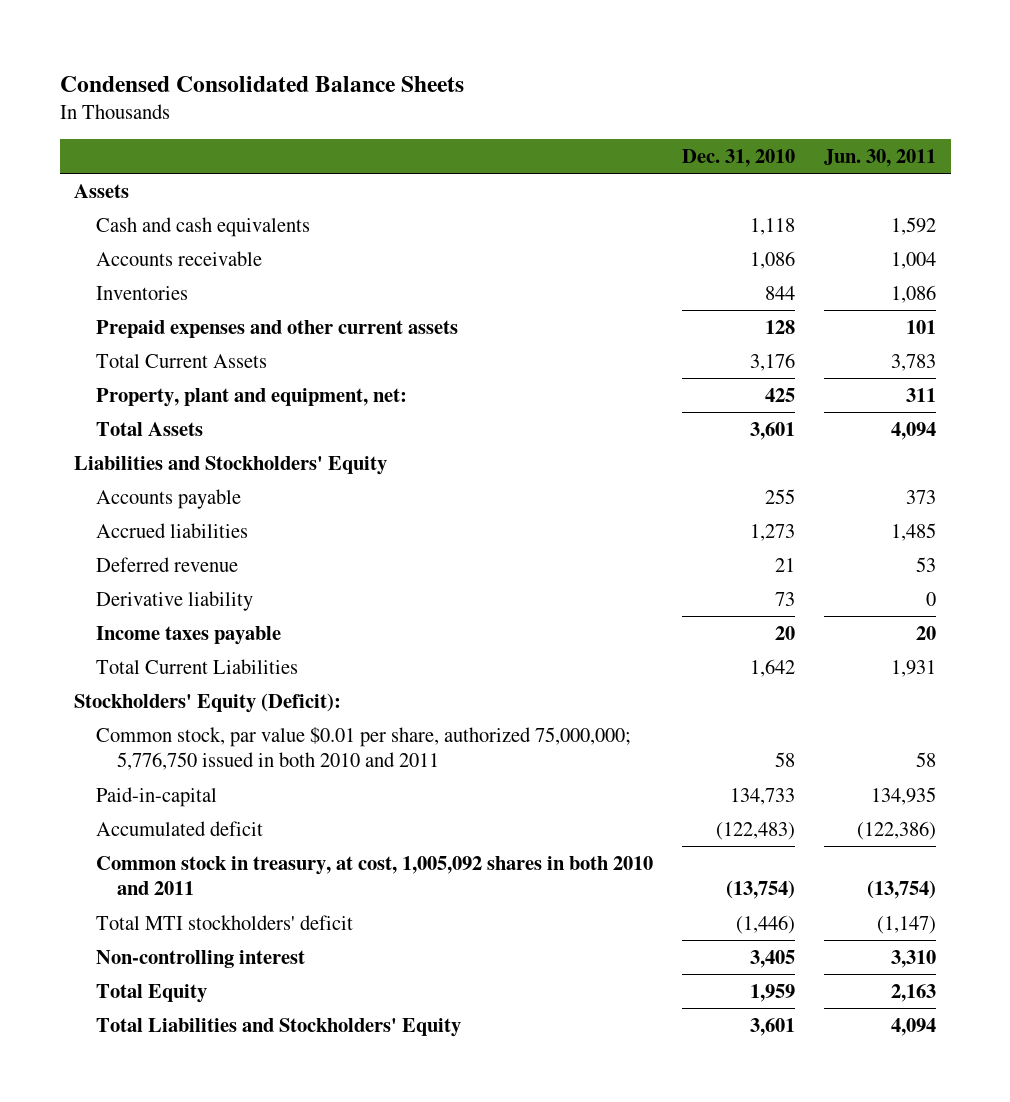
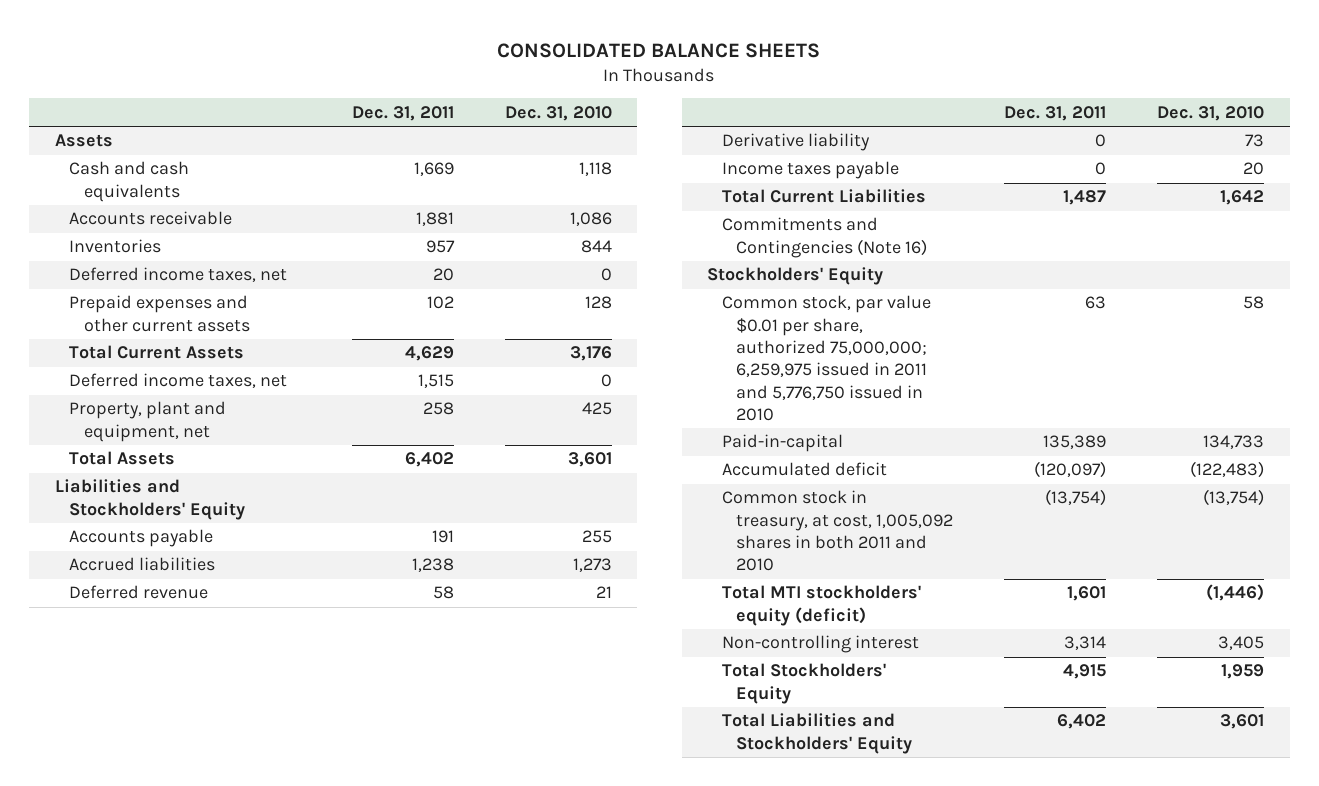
- Condensed Consolidated Balance Sheets
+ CONSOLIDATED BALANCE SHEETS
- | Dec. 31, 2010 | Jun. 30, 2011
+ | Dec. 31, 2011 | Dec. 31, 2010
+ Deferred income taxes, net | 20 | 0
- Property, plant and equipment, net: | 425 | 311
+ Deferred income taxes, net | 1,515 | 0
+ Property, plant and equipment, net | 258 | 425
- Stockholders' Equity (Deficit):
- Common stock, par value $0.01 per share, authorized 75,000,000; 5,776,750 issued in both 2010 and 2011 | 58 | 58
+ Commitments and Contingencies (Note 16)
+ Stockholders' Equity
+ Common stock, par value $0.01 per share, authorized 75,000,000; 6,259,975 issued in 2011 and 5,776,750 issued in 2010 | 63 | 58
- Common stock in treasury, at cost, 1,005,092 shares in both 2010 and 2011 | (13,754) | (13,754)
- Total MTI stockholders' deficit | (1,446) | (1,147)
+ Common stock in treasury, at cost, 1,005,092 shares in both 2011 and 2010 | (13,754) | (13,754)
+ Total MTI stockholders' equity (deficit) | 1,601 | (1,446)
- Total Equity | 1,959 | 2,163
+ Total Stockholders' Equity | 4,915 | 1,959

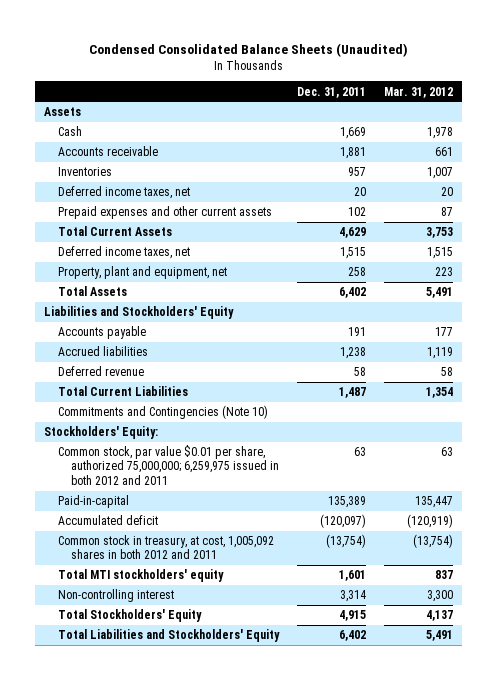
- CONSOLIDATED BALANCE SHEETS
+ Condensed Consolidated Balance Sheets (Unaudited)
- | Dec. 31, 2011 | Dec. 31, 2010
+ | Dec. 31, 2011 | Mar. 31, 2012
- Cash and cash equivalents | 1,669 | 1,118
+ Cash | 1,669 | 1,978
- Derivative liability | 0 | 73
- Income taxes payable | 0 | 20
- Commitments and Contingencies (Note 16)
- Stockholders' Equity
- Common stock, par value $0.01 per share, authorized 75,000,000; 6,259,975 issued in 2011 and 5,776,750 issued in 2010 | 63 | 58
+ Commitments and Contingencies (Note 10)
+ Stockholders' Equity:
+ Common stock, par value $0.01 per share, authorized 75,000,000; 6,259,975 issued in both 2012 and 2011 | 63 | 63
- Common stock in treasury, at cost, 1,005,092 shares in both 2011 and 2010 | (13,754) | (13,754)
- Total MTI stockholders' equity (deficit) | 1,601 | (1,446)
+ Common stock in treasury, at cost, 1,005,092 shares in both 2012 and 2011 | (13,754) | (13,754)
+ Total MTI stockholders' equity | 1,601 | 837

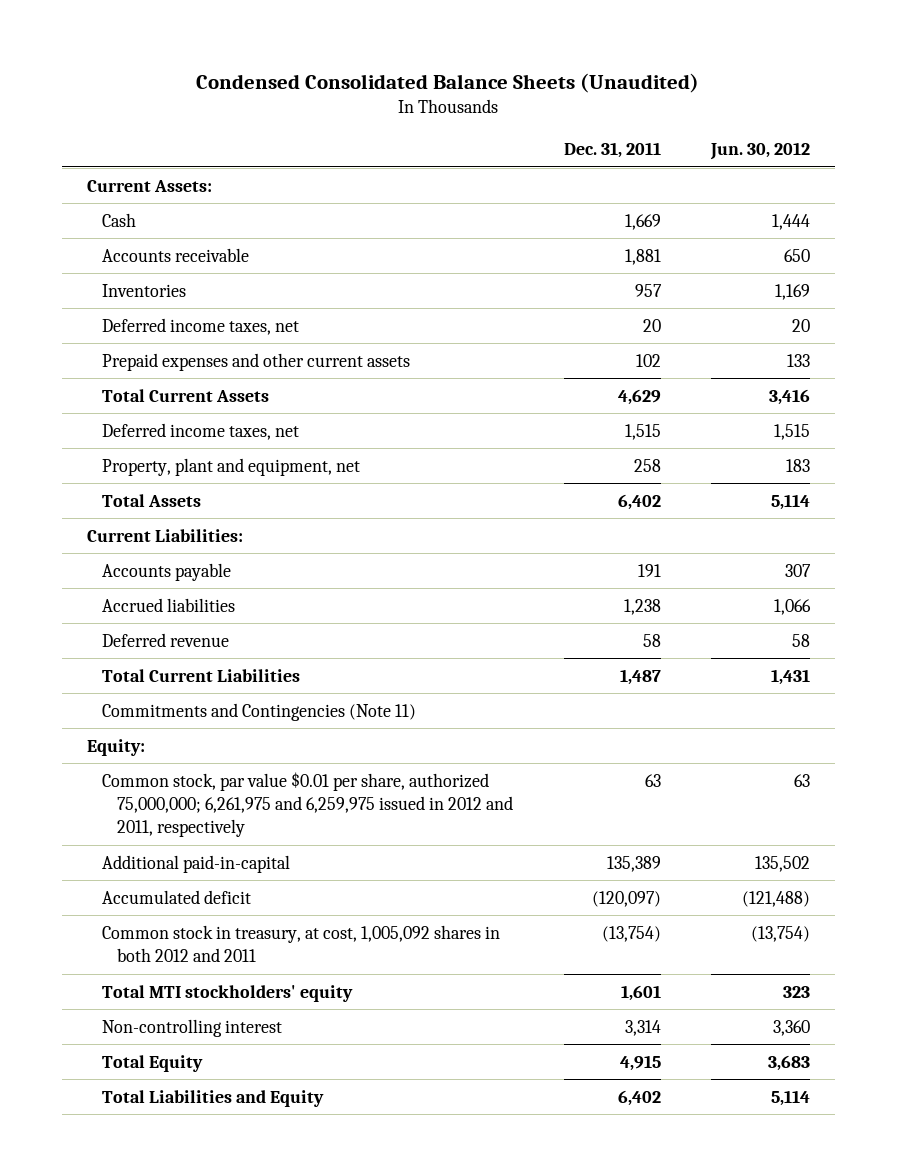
- | Dec. 31, 2011 | Mar. 31, 2012
+ | Dec. 31, 2011 | Jun. 30, 2012
- Assets
+ Current Assets:
- Liabilities and Stockholders' Equity
+ Current Liabilities:
- Commitments and Contingencies (Note 10)
- Stockholders' Equity:
- Common stock, par value $0.01 per share, authorized 75,000,000; 6,259,975 issued in both 2012 and 2011 | 63 | 63
- Paid-in-capital | 135,389 | 135,447
+ Commitments and Contingencies (Note 11)
+ Equity:
+ Common stock, par value $0.01 per share, authorized 75,000,000; 6,261,975 and 6,259,975 issued in 2012 and 2011, respectively | 63 | 63
+ Additional paid-in-capital | 135,389 | 135,502
- Total Stockholders' Equity | 4,915 | 4,137
- Total Liabilities and Stockholders' Equity | 6,402 | 5,491
+ Total Equity | 4,915 | 3,683
+ Total Liabilities and Equity | 6,402 | 5,114

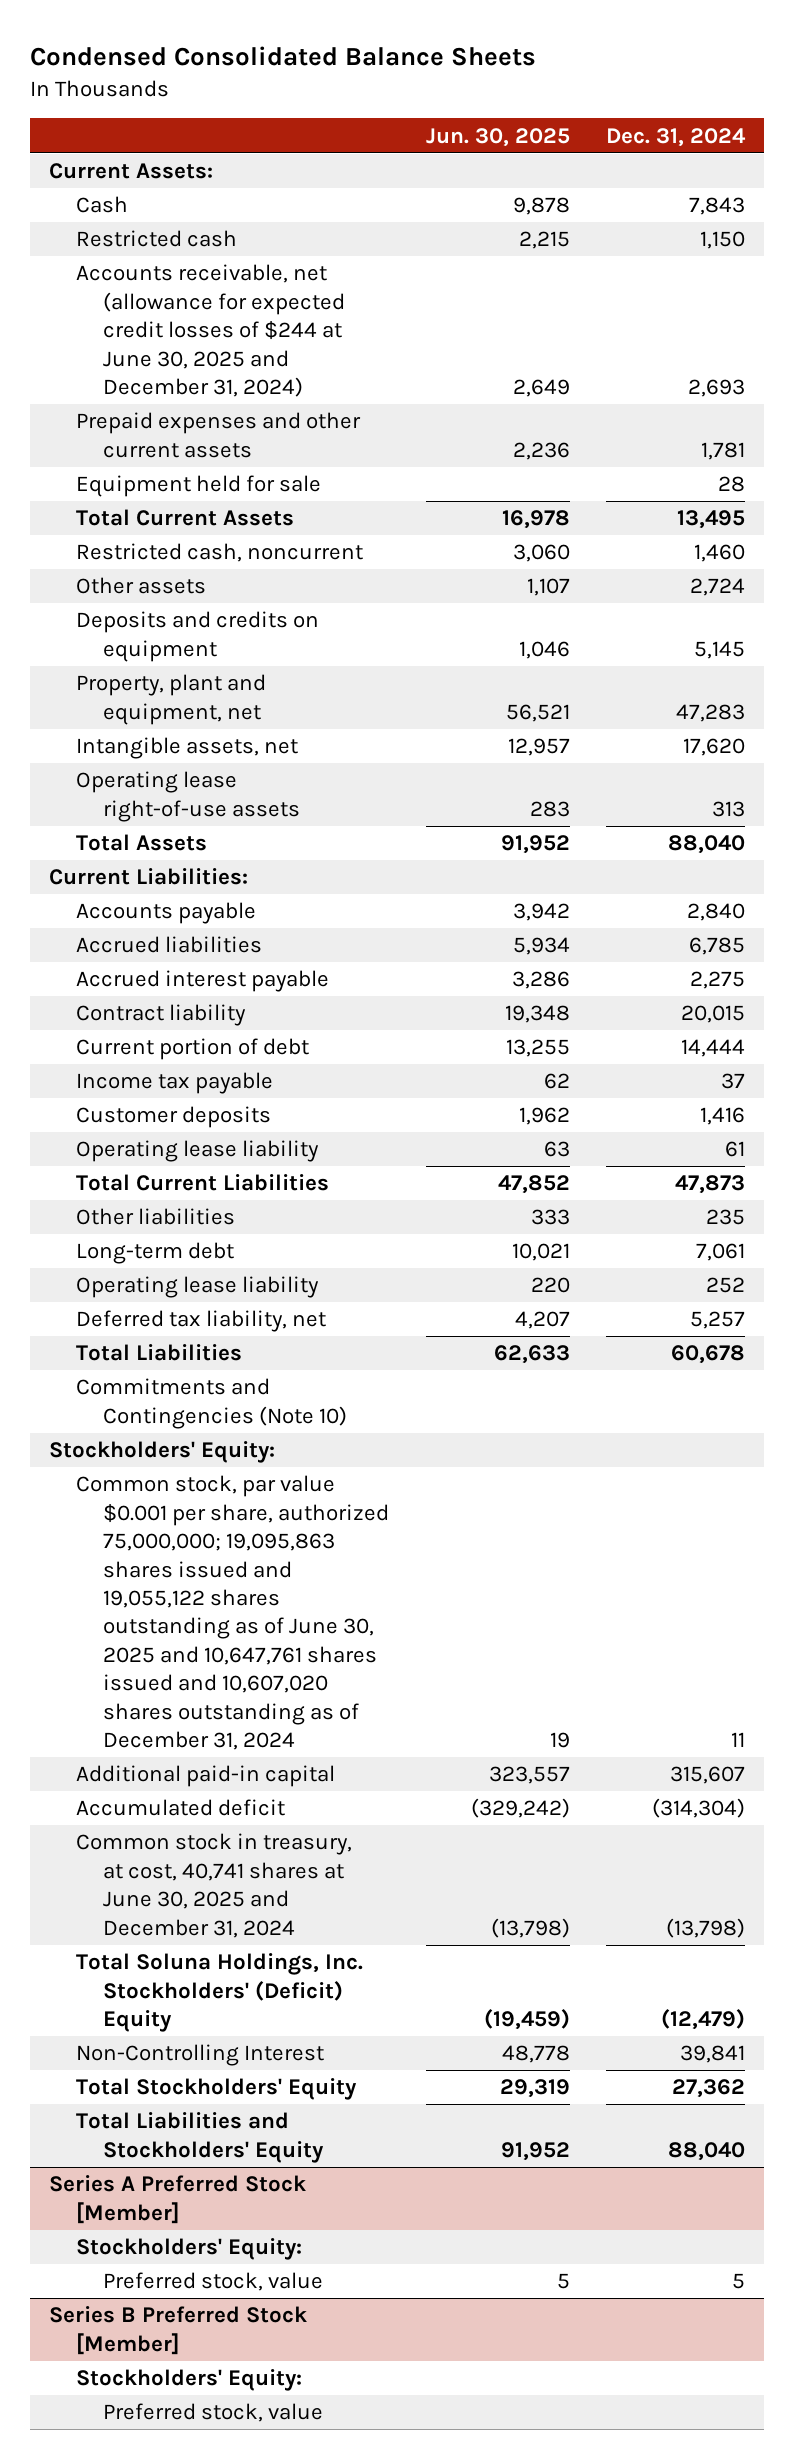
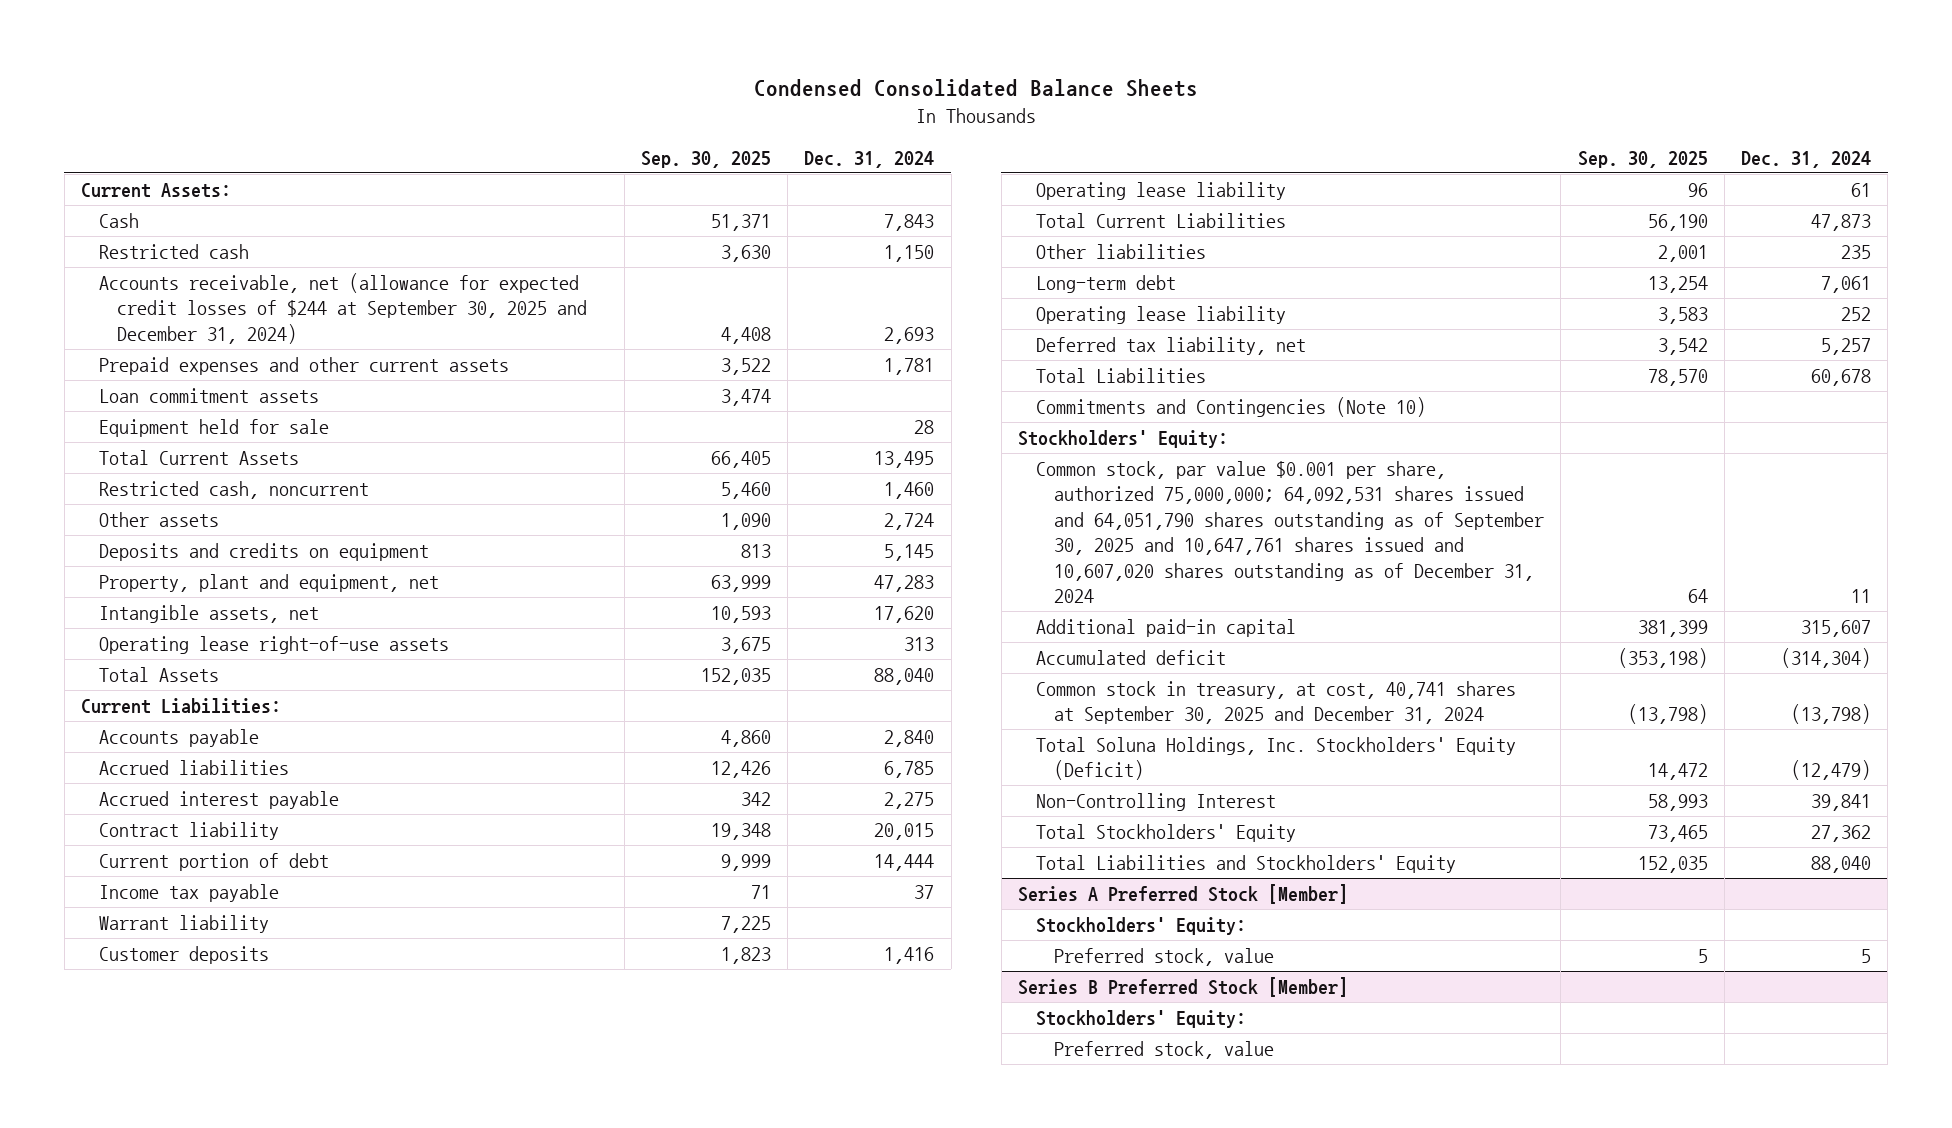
- | Jun. 30, 2025 | Dec. 31, 2024
+ | Sep. 30, 2025 | Dec. 31, 2024
- Accounts receivable, net (allowance for expected credit losses of $244 at June 30, 2025 and December 31, 2024) | 2,649 | 2,693
+ Accounts receivable, net (allowance for expected credit losses of $244 at September 30, 2025 and December 31, 2024) | 4,408 | 2,693
+ Loan commitment assets | 3,474 |
+ Warrant liability | 7,225 |
- Common stock, par value $0.001 per share, authorized 75,000,000; 19,095,863 shares issued and 19,055,122 shares outstanding as of June 30, 2025 and 10,647,761 shares issued and 10,607,020 shares outstanding as of December 31, 2024 | 19 | 11
+ Common stock, par value $0.001 per share, authorized 75,000,000; 64,092,531 shares issued and 64,051,790 shares outstanding as of September 30, 2025 and 10,647,761 shares issued and 10,607,020 shares outstanding as of December 31, 2024 | 64 | 11
- Common stock in treasury, at cost, 40,741 shares at June 30, 2025 and December 31, 2024 | (13,798) | (13,798)
- Total Soluna Holdings, Inc. Stockholders' (Deficit) Equity | (19,459) | (12,479)
+ Common stock in treasury, at cost, 40,741 shares at September 30, 2025 and December 31, 2024 | (13,798) | (13,798)
+ Total Soluna Holdings, Inc. Stockholders' Equity (Deficit) | 14,472 | (12,479)

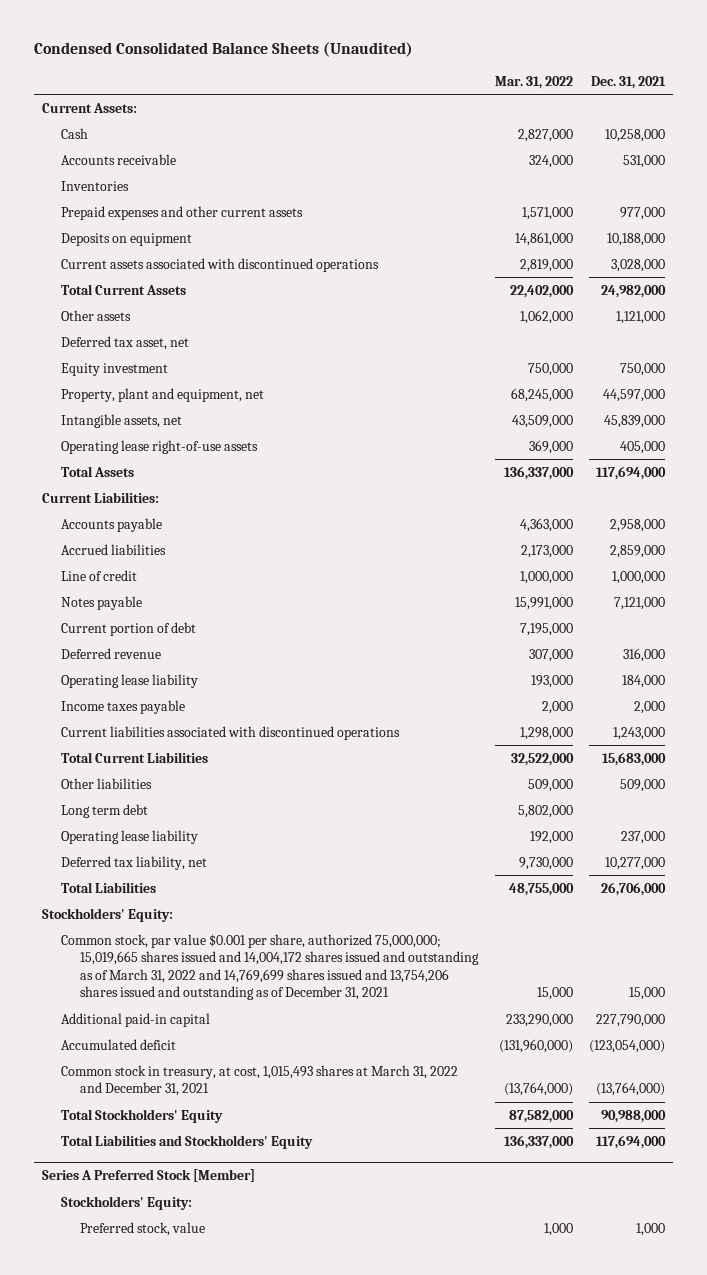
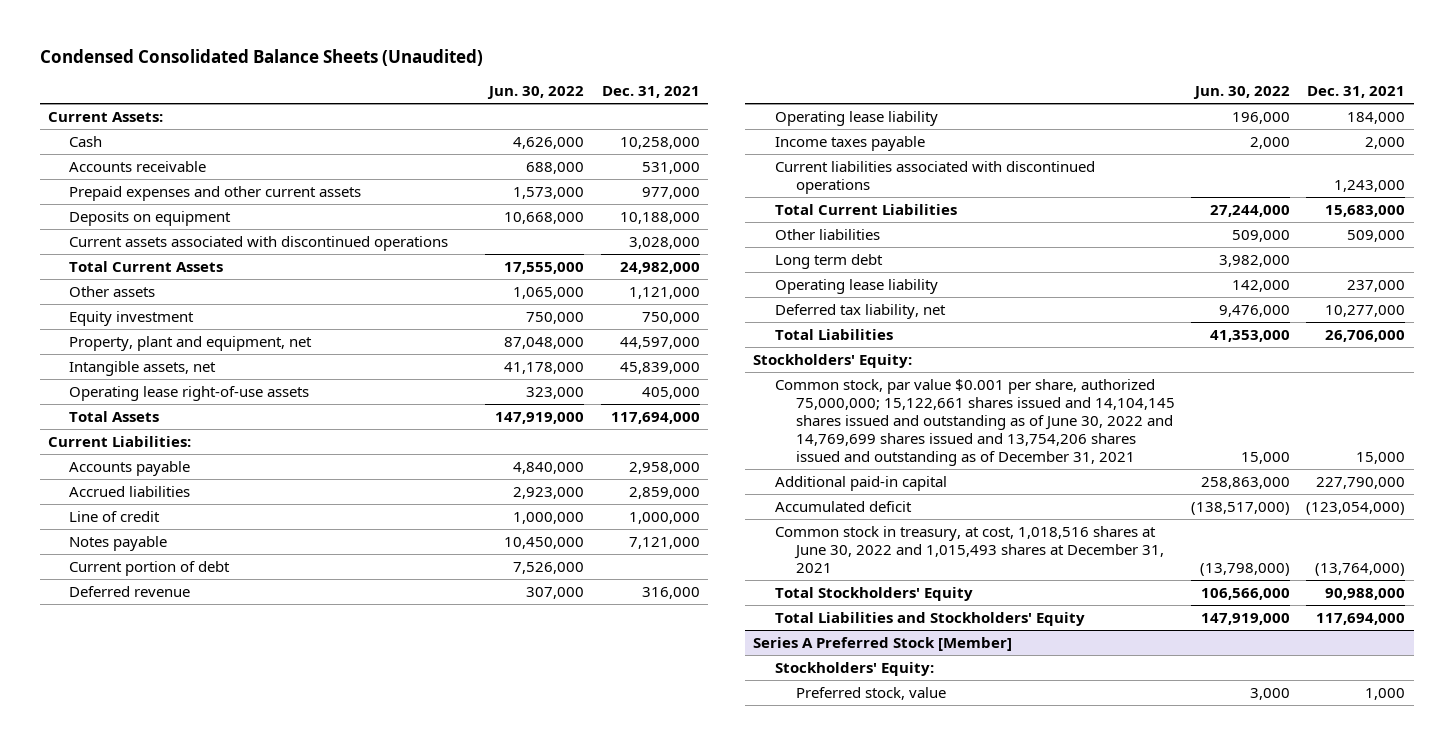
- | Mar. 31, 2022 | Dec. 31, 2021
+ | Jun. 30, 2022 | Dec. 31, 2021
- Inventories
- Deferred tax asset, net
- Common stock, par value $0.001 per share, authorized 75,000,000; 15,019,665 shares issued and 14,004,172 shares issued and outstanding as of March 31, 2022 and 14,769,699 shares issued and 13,754,206 shares issued and outstanding as of December 31, 2021 | 15,000 | 15,000
+ Common stock, par value $0.001 per share, authorized 75,000,000; 15,122,661 shares issued and 14,104,145 shares issued and outstanding as of June 30, 2022 and 14,769,699 shares issued and 13,754,206 shares issued and outstanding as of December 31, 2021 | 15,000 | 15,000
- Common stock in treasury, at cost, 1,015,493 shares at March 31, 2022 and December 31, 2021 | (13,764,000) | (13,764,000)
+ Common stock in treasury, at cost, 1,018,516 shares at June 30, 2022 and 1,015,493 shares at December 31, 2021 | (13,798,000) | (13,764,000)

